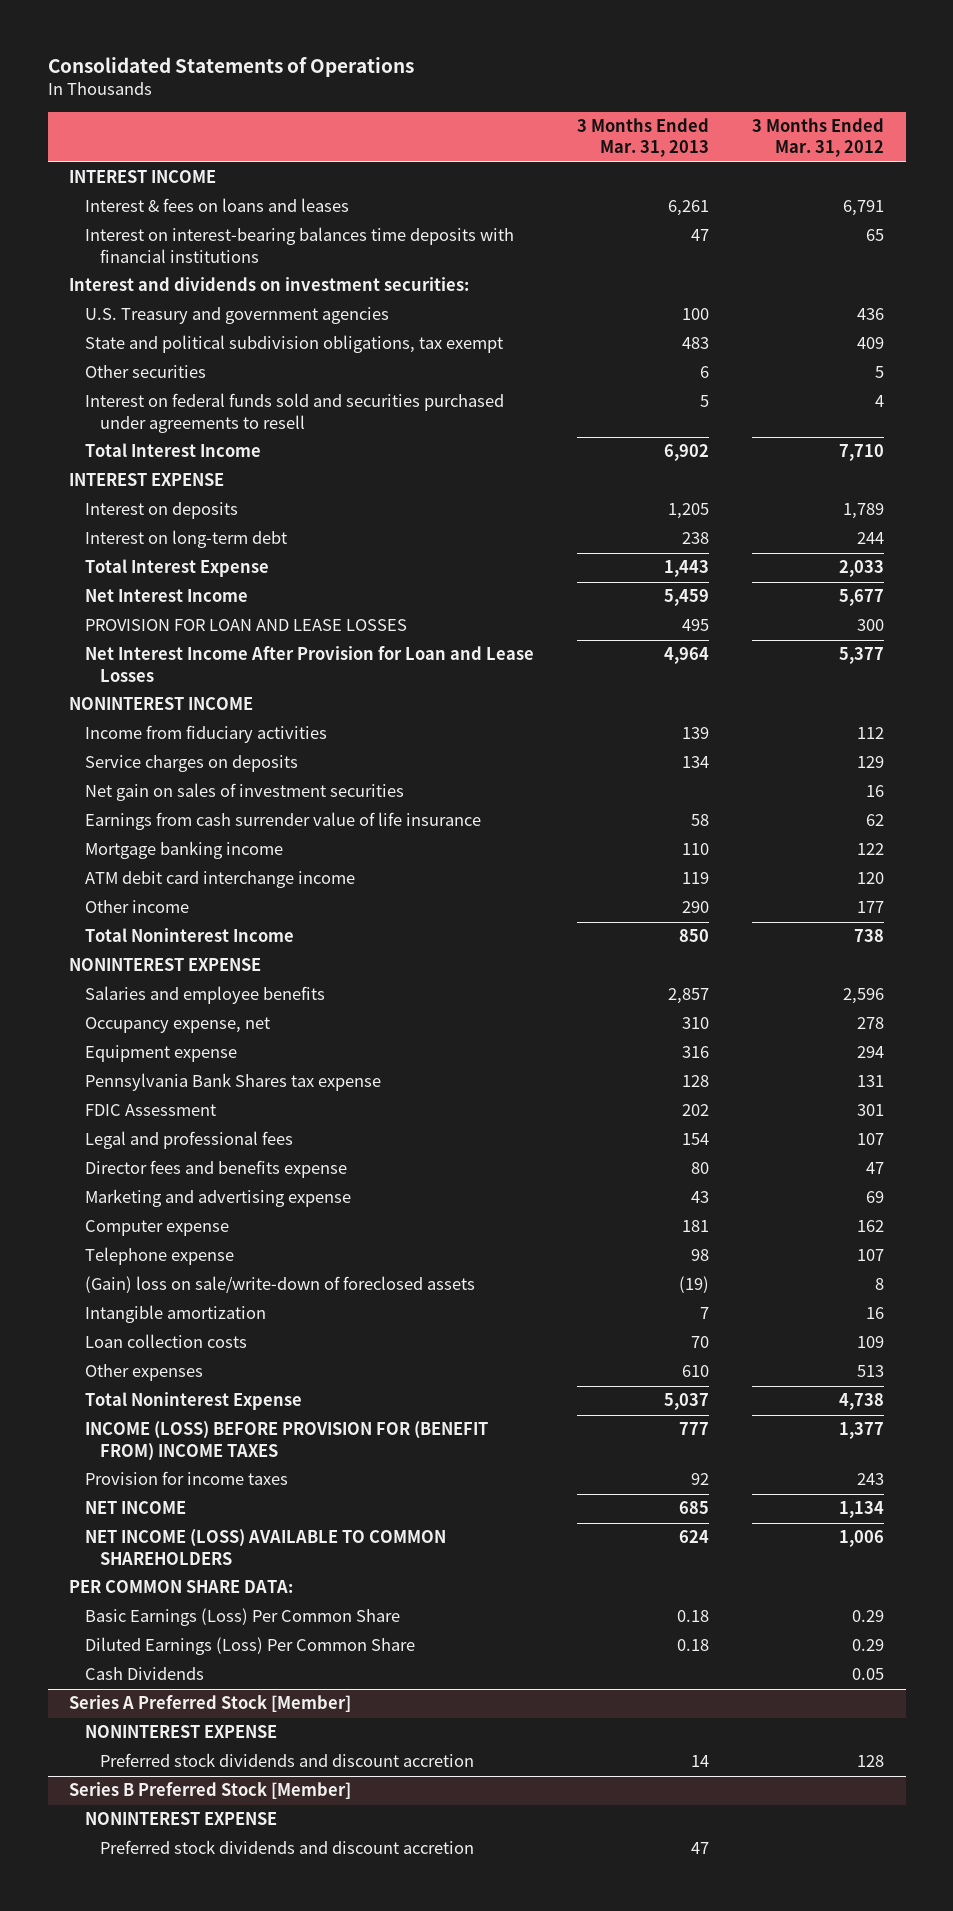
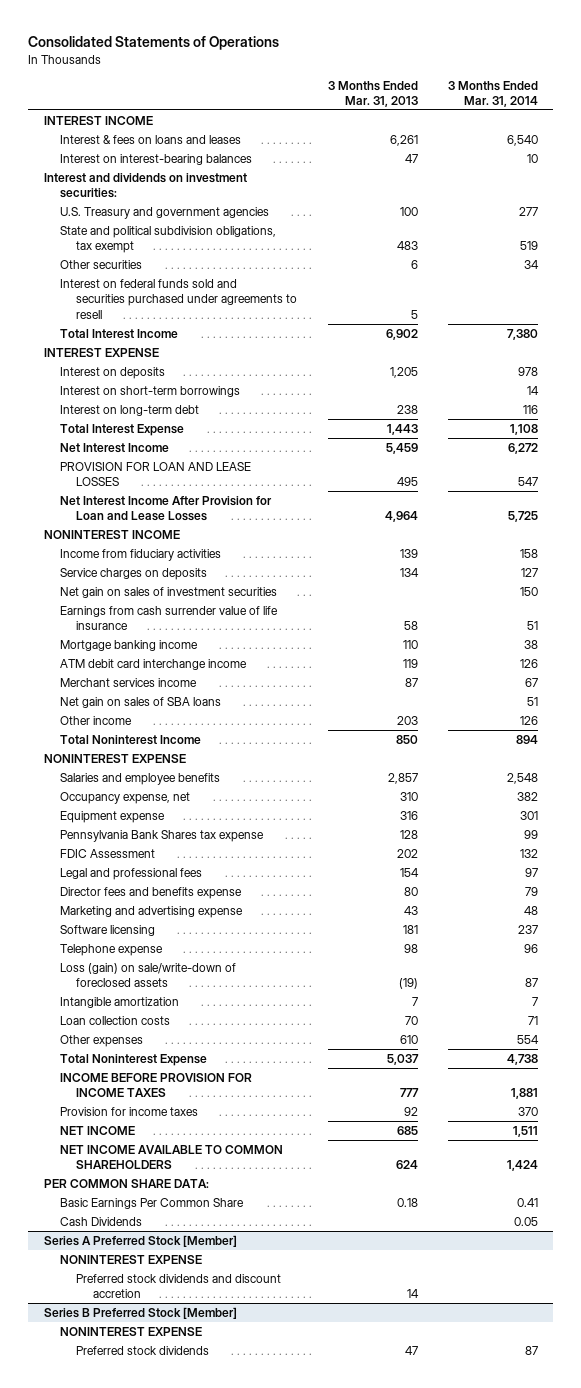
- | 3 Months Ended Mar. 31, 2013 | 3 Months Ended Mar. 31, 2012
+ | 3 Months Ended Mar. 31, 2013 | 3 Months Ended Mar. 31, 2014
- Interest on interest-bearing balances time deposits with financial institutions | 47 | 65
+ Interest on interest-bearing balances | 47 | 10
+ Interest on short-term borrowings | | 14
- Other income | 290 | 177
+ Merchant services income | 87 | 67
+ Net gain on sales of SBA loans | | 51
+ Other income | 203 | 126
- Computer expense | 181 | 162
+ Software licensing | 181 | 237
- (Gain) loss on sale/write-down of foreclosed assets | (19) | 8
+ Loss (gain) on sale/write-down of foreclosed assets | (19) | 87
- INCOME (LOSS) BEFORE PROVISION FOR (BENEFIT FROM) INCOME TAXES | 777 | 1,377
+ INCOME BEFORE PROVISION FOR INCOME TAXES | 777 | 1,881
- NET INCOME (LOSS) AVAILABLE TO COMMON SHAREHOLDERS | 624 | 1,006
+ NET INCOME AVAILABLE TO COMMON SHAREHOLDERS | 624 | 1,424
- Basic Earnings (Loss) Per Common Share | 0.18 | 0.29
- Diluted Earnings (Loss) Per Common Share | 0.18 | 0.29
+ Basic Earnings Per Common Share | 0.18 | 0.41
@ Series B Preferred Stock [Member]
- Preferred stock dividends and discount accretion | 47 |
+ Preferred stock dividends | 47 | 87

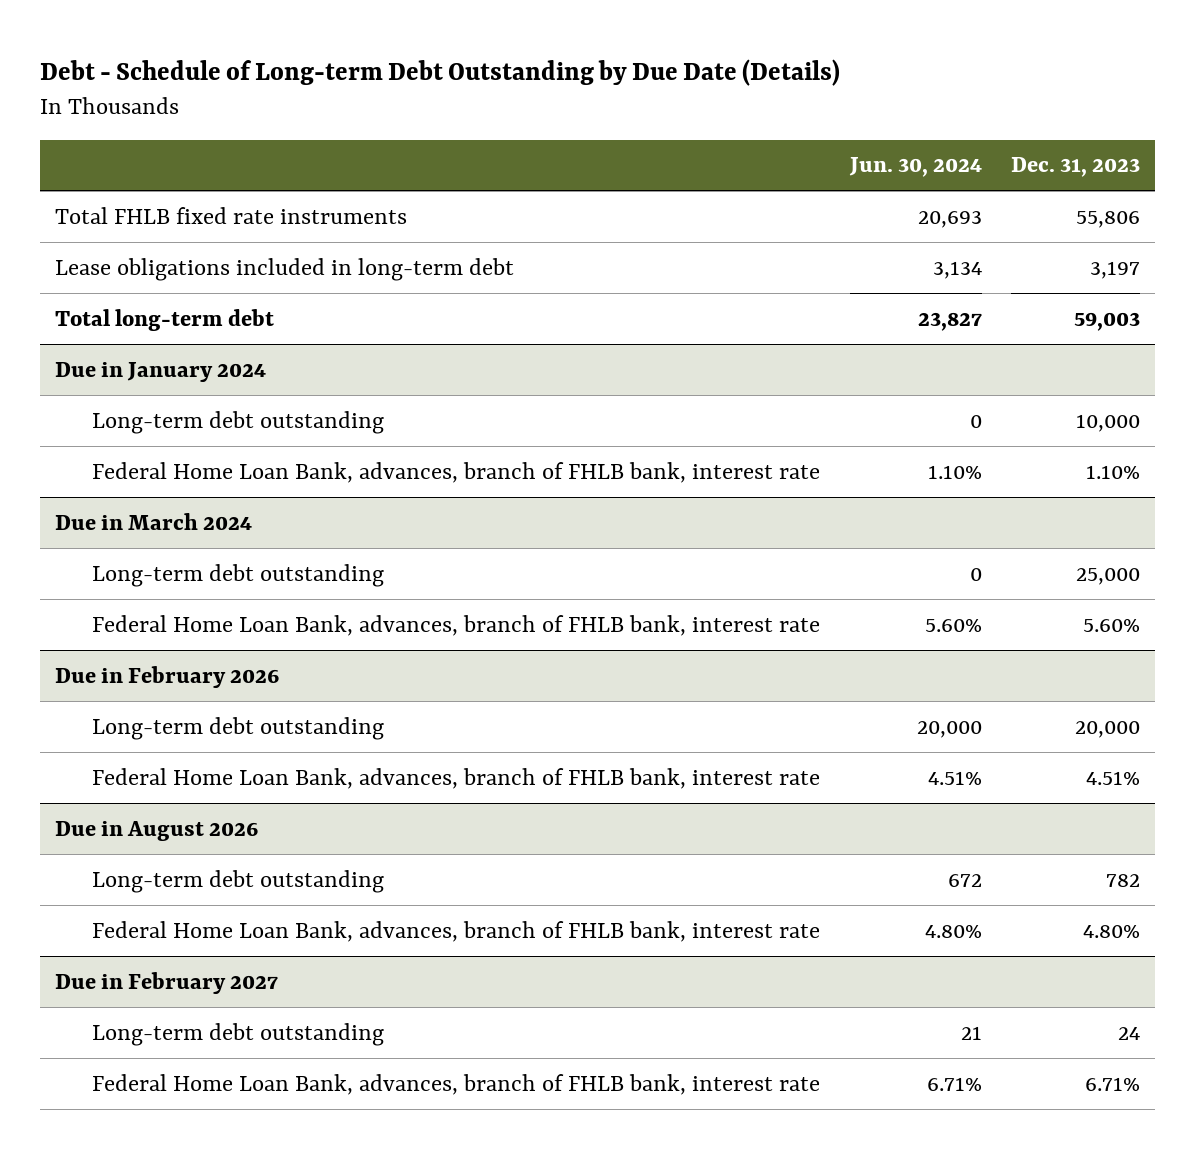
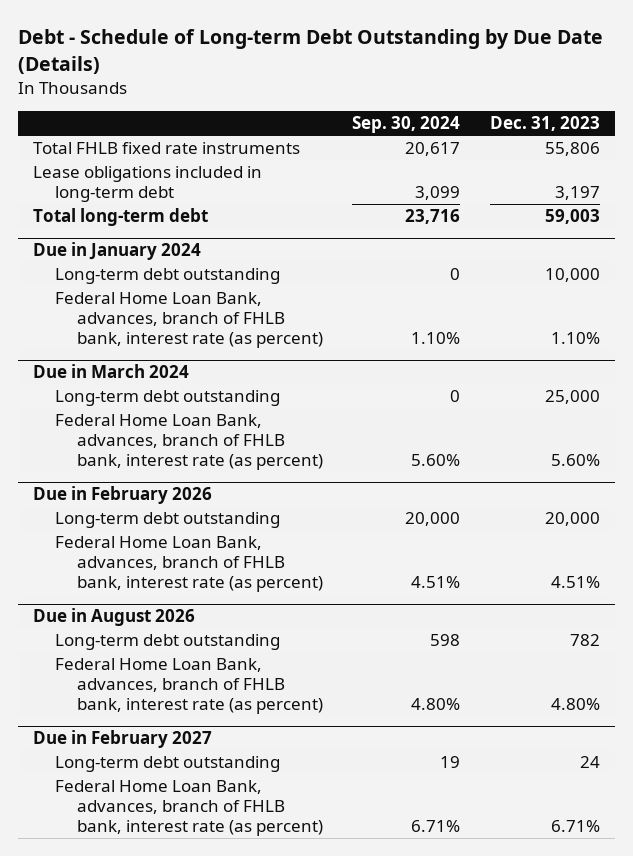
- | Jun. 30, 2024 | Dec. 31, 2023
+ | Sep. 30, 2024 | Dec. 31, 2023
@ Due in January 2024
- Federal Home Loan Bank, advances, branch of FHLB bank, interest rate | 1.10% | 1.10%
+ Federal Home Loan Bank, advances, branch of FHLB bank, interest rate (as percent) | 1.10% | 1.10%
@ Due in March 2024
- Federal Home Loan Bank, advances, branch of FHLB bank, interest rate | 5.60% | 5.60%
+ Federal Home Loan Bank, advances, branch of FHLB bank, interest rate (as percent) | 5.60% | 5.60%
@ Due in February 2026
- Federal Home Loan Bank, advances, branch of FHLB bank, interest rate | 4.51% | 4.51%
+ Federal Home Loan Bank, advances, branch of FHLB bank, interest rate (as percent) | 4.51% | 4.51%
@ Due in August 2026
- Federal Home Loan Bank, advances, branch of FHLB bank, interest rate | 4.80% | 4.80%
+ Federal Home Loan Bank, advances, branch of FHLB bank, interest rate (as percent) | 4.80% | 4.80%
@ Due in February 2027
- Federal Home Loan Bank, advances, branch of FHLB bank, interest rate | 6.71% | 6.71%
+ Federal Home Loan Bank, advances, branch of FHLB bank, interest rate (as percent) | 6.71% | 6.71%

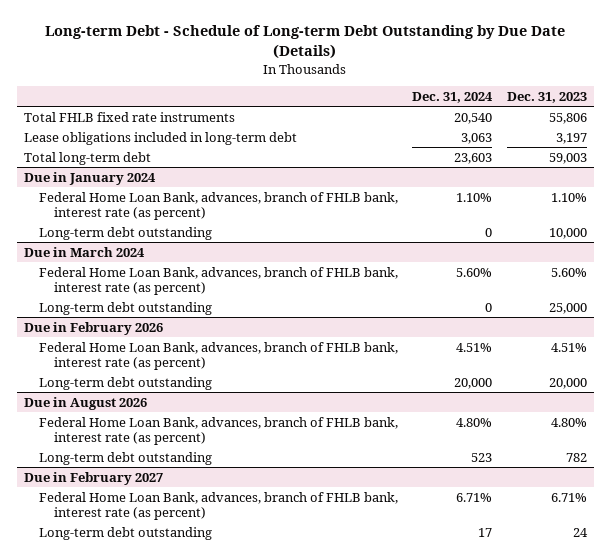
- Debt - Schedule of Long-term Debt Outstanding by Due Date (Details)
+ Long-term Debt - Schedule of Long-term Debt Outstanding by Due Date (Details)
- | Sep. 30, 2024 | Dec. 31, 2023
+ | Dec. 31, 2024 | Dec. 31, 2023
@ Due in January 2024
moved down: Long-term debt outstanding | 0 | 10,000
@ Due in March 2024
moved down: Long-term debt outstanding | 0 | 25,000
@ Due in February 2026
moved down: Long-term debt outstanding | 20,000 | 20,000
@ Due in August 2026
moved down: Long-term debt outstanding | 523 | 782
@ Due in February 2027
moved down: Long-term debt outstanding | 17 | 24

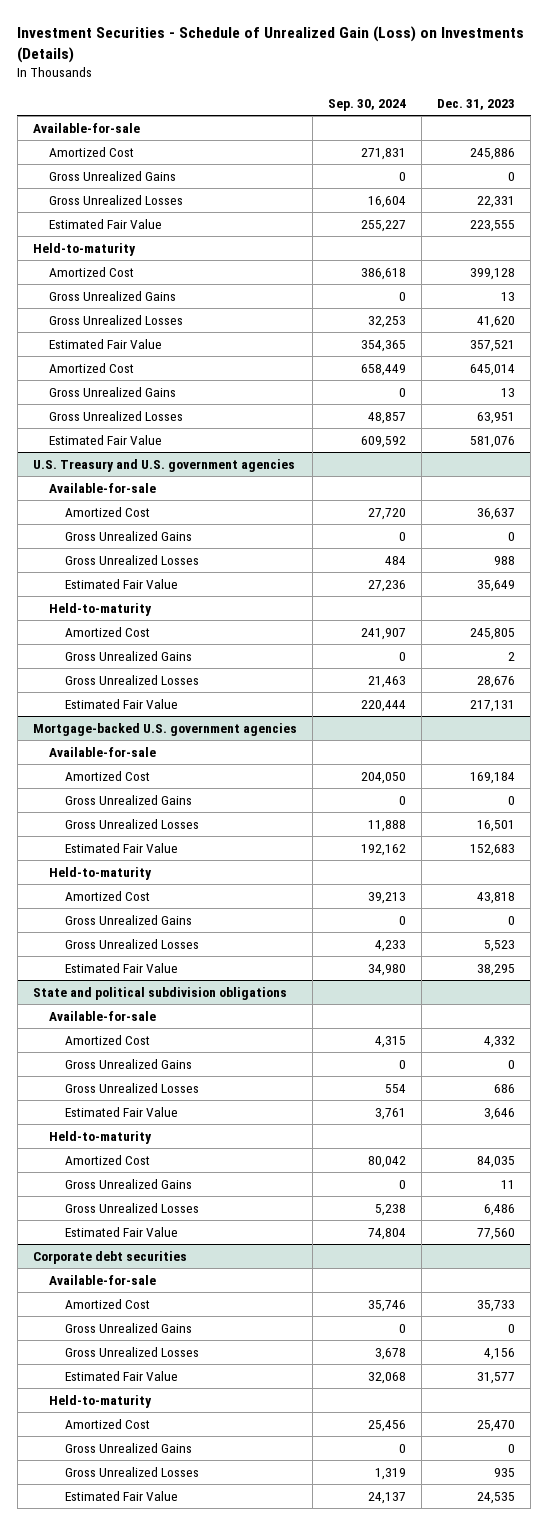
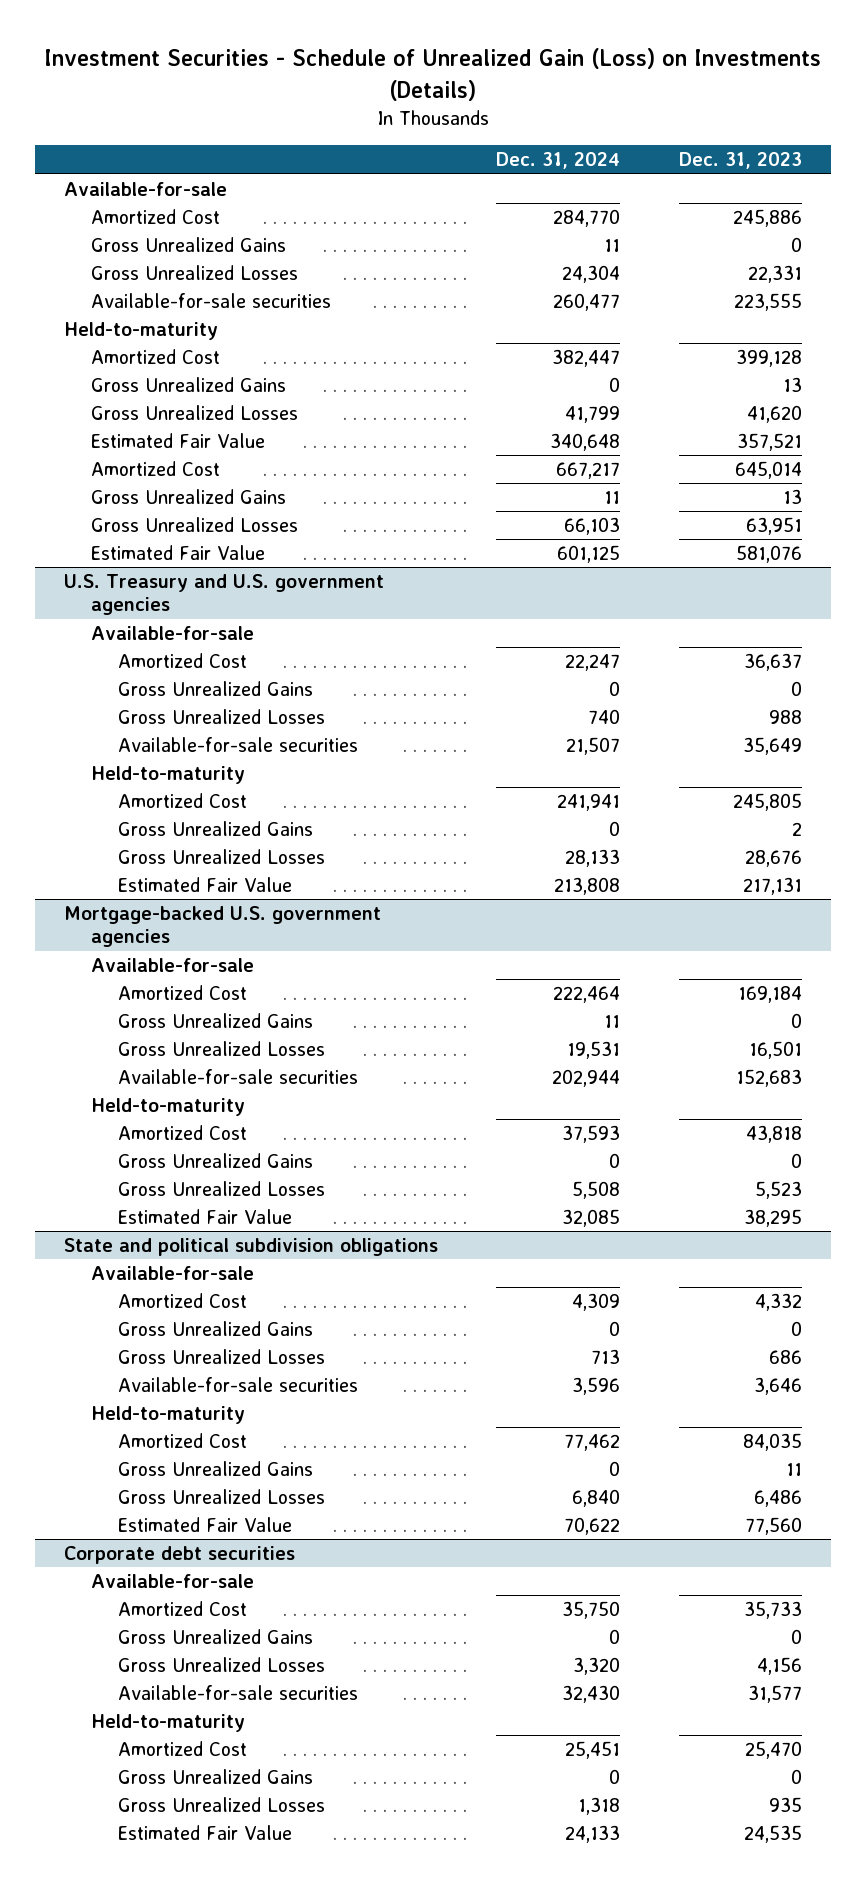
- | Sep. 30, 2024 | Dec. 31, 2023
+ | Dec. 31, 2024 | Dec. 31, 2023
- Estimated Fair Value | 255,227 | 223,555
+ Available-for-sale securities | 260,477 | 223,555
@ U.S. Treasury and U.S. government agencies
- Estimated Fair Value | 27,236 | 35,649
+ Available-for-sale securities | 21,507 | 35,649
@ Mortgage-backed U.S. government agencies
- Estimated Fair Value | 192,162 | 152,683
+ Available-for-sale securities | 202,944 | 152,683
@ State and political subdivision obligations
- Estimated Fair Value | 3,761 | 3,646
+ Available-for-sale securities | 3,596 | 3,646
@ Corporate debt securities
- Estimated Fair Value | 32,068 | 31,577
+ Available-for-sale securities | 32,430 | 31,577

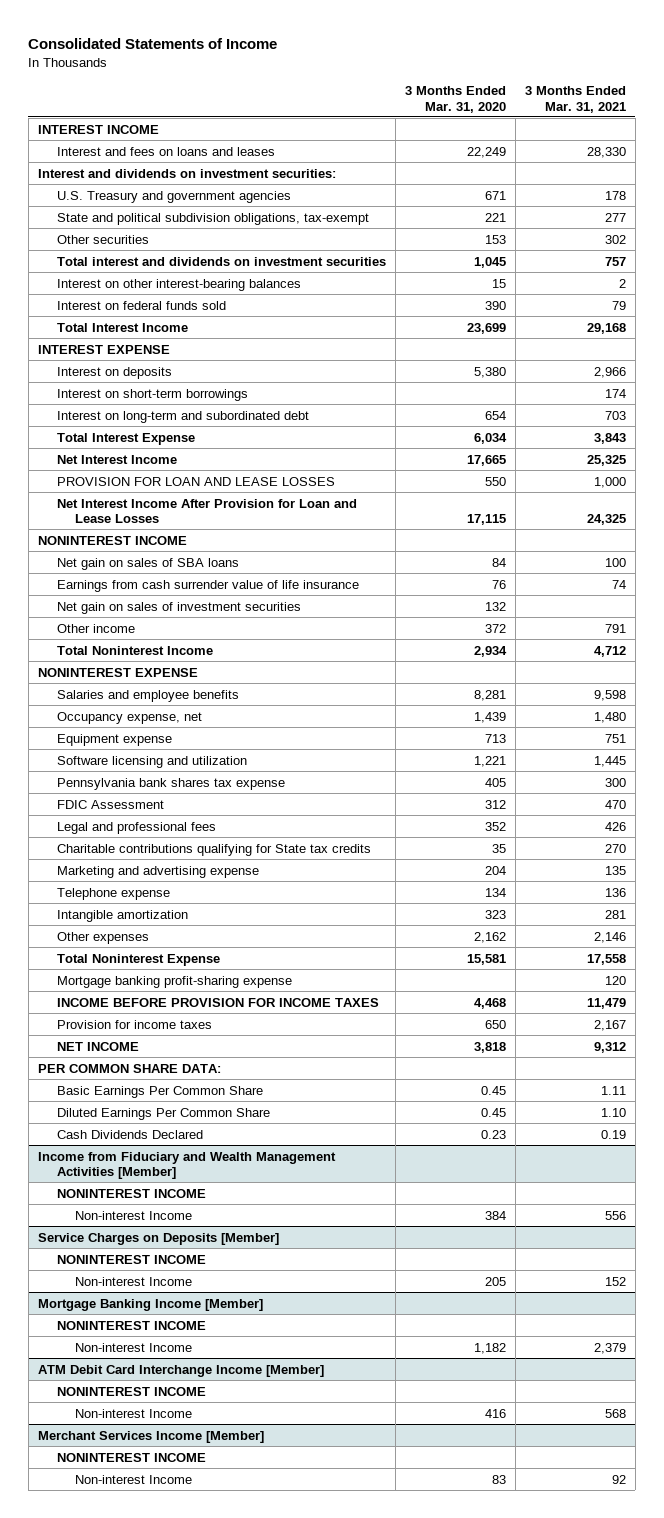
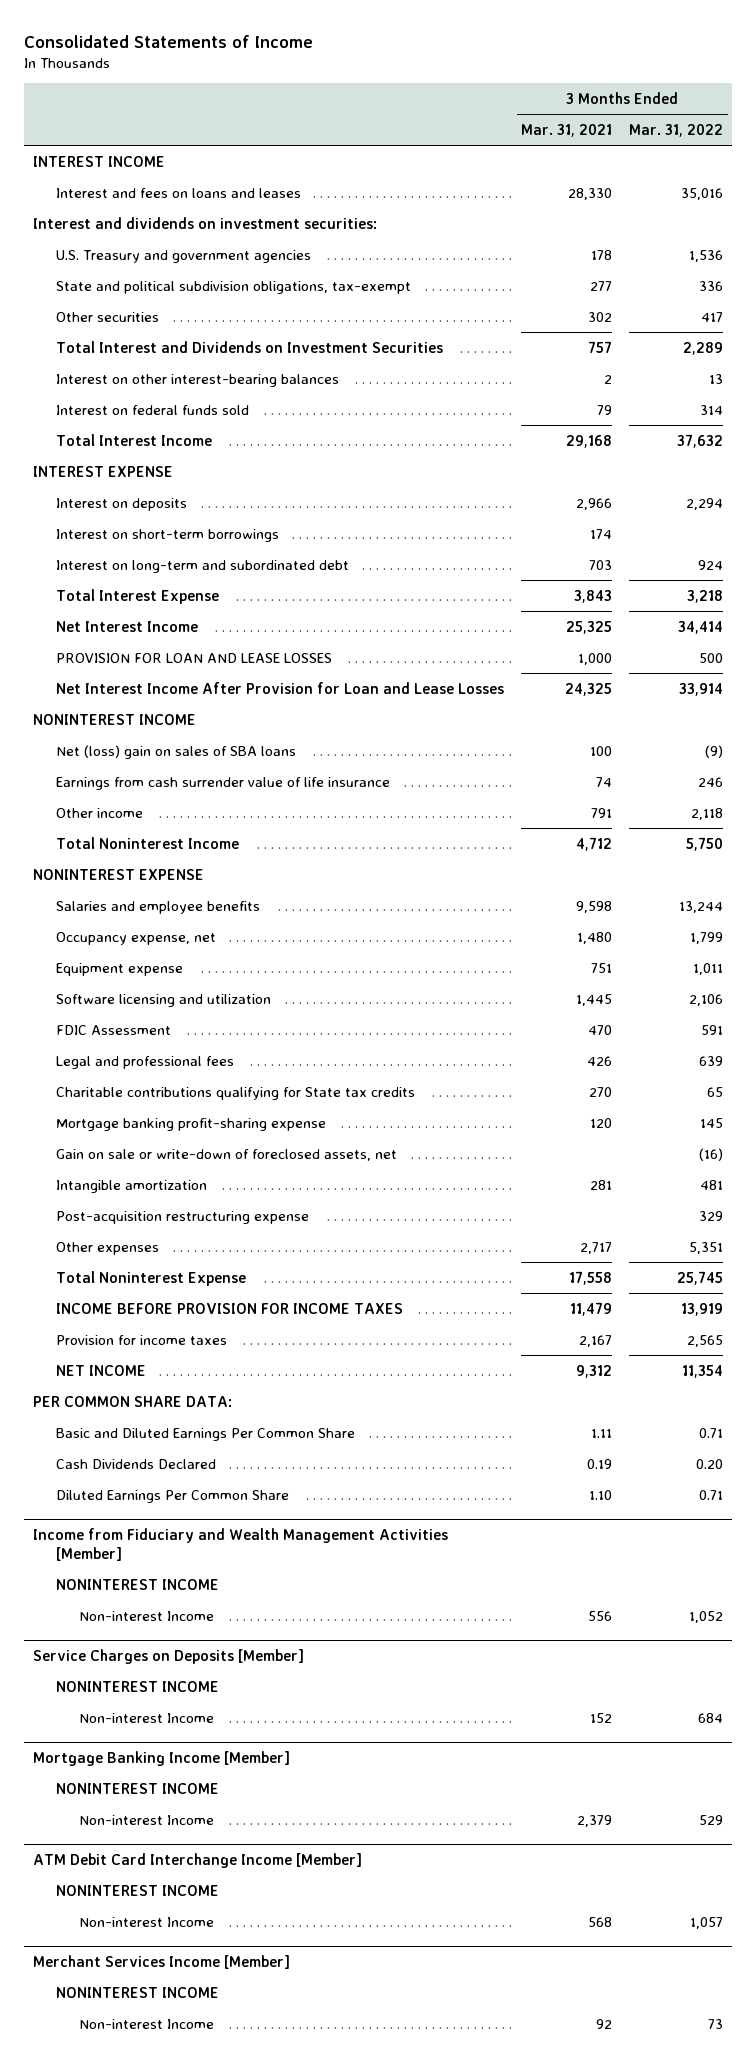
- | 3 Months Ended Mar. 31, 2020 | 3 Months Ended Mar. 31, 2021
+ | 3 Months Ended Mar. 31, 2021 | 3 Months Ended Mar. 31, 2022
- Total interest and dividends on investment securities | 1,045 | 757
+ Total Interest and Dividends on Investment Securities | 757 | 2,289
- Net gain on sales of SBA loans | 84 | 100
+ Net (loss) gain on sales of SBA loans | 100 | (9)
- Net gain on sales of investment securities | 132 |
- Pennsylvania bank shares tax expense | 405 | 300
- Marketing and advertising expense | 204 | 135
- Telephone expense | 134 | 136
moved up: Mortgage banking profit-sharing expense | 120 | 145
+ Gain on sale or write-down of foreclosed assets, net | | (16)
- Other expenses | 2,162 | 2,146
+ Post-acquisition restructuring expense | | 329
+ Other expenses | 2,717 | 5,351
- Basic Earnings Per Common Share | 0.45 | 1.11
+ Basic and Diluted Earnings Per Common Share | 1.11 | 0.71
moved down: Diluted Earnings Per Common Share | 1.10 | 0.71

